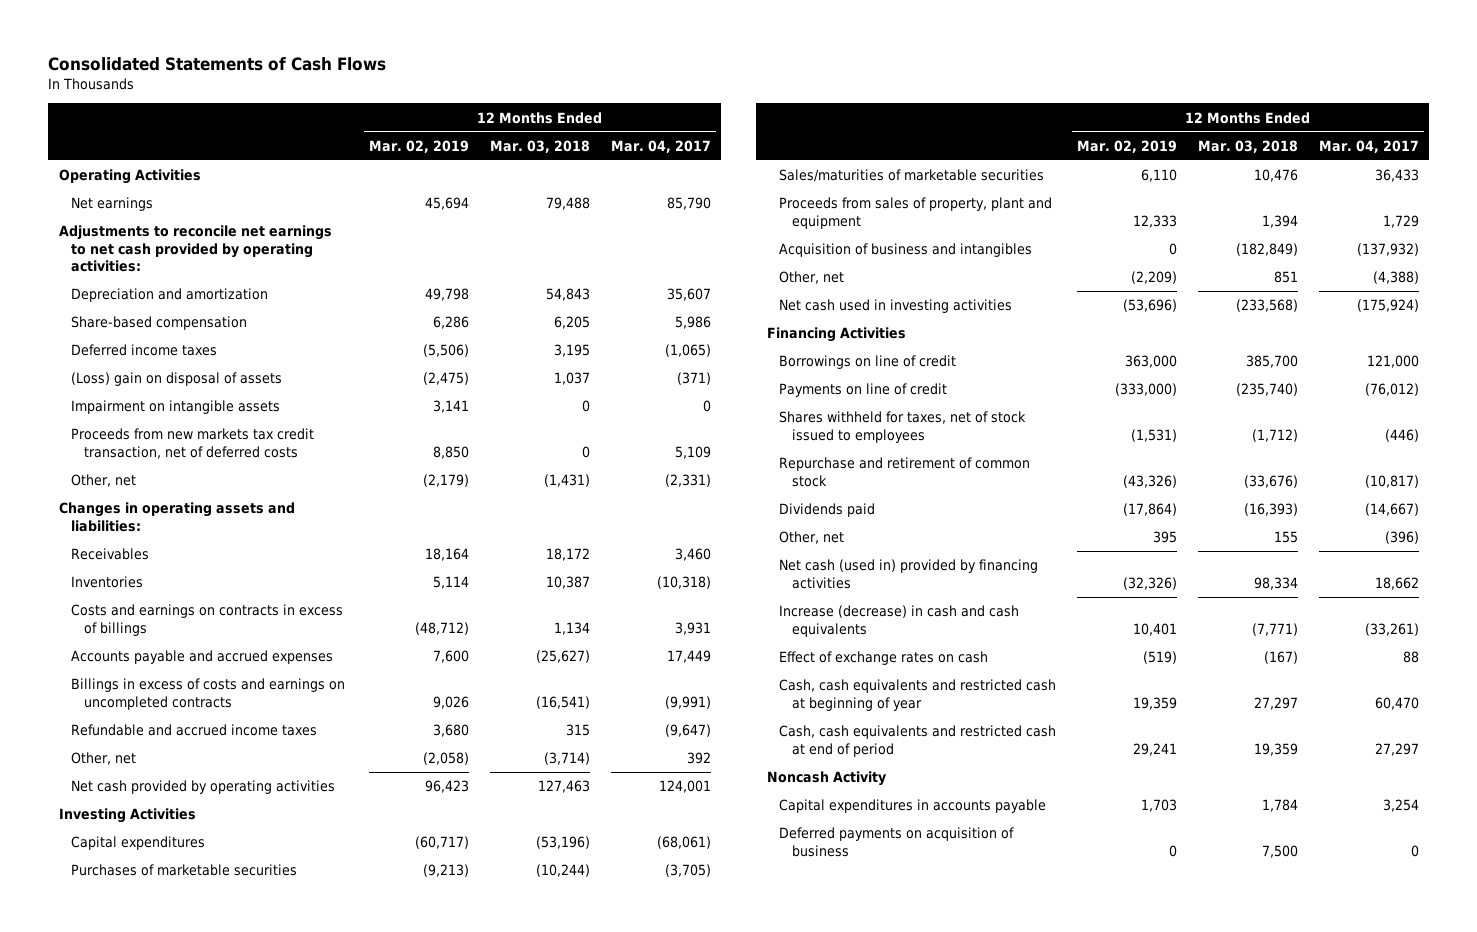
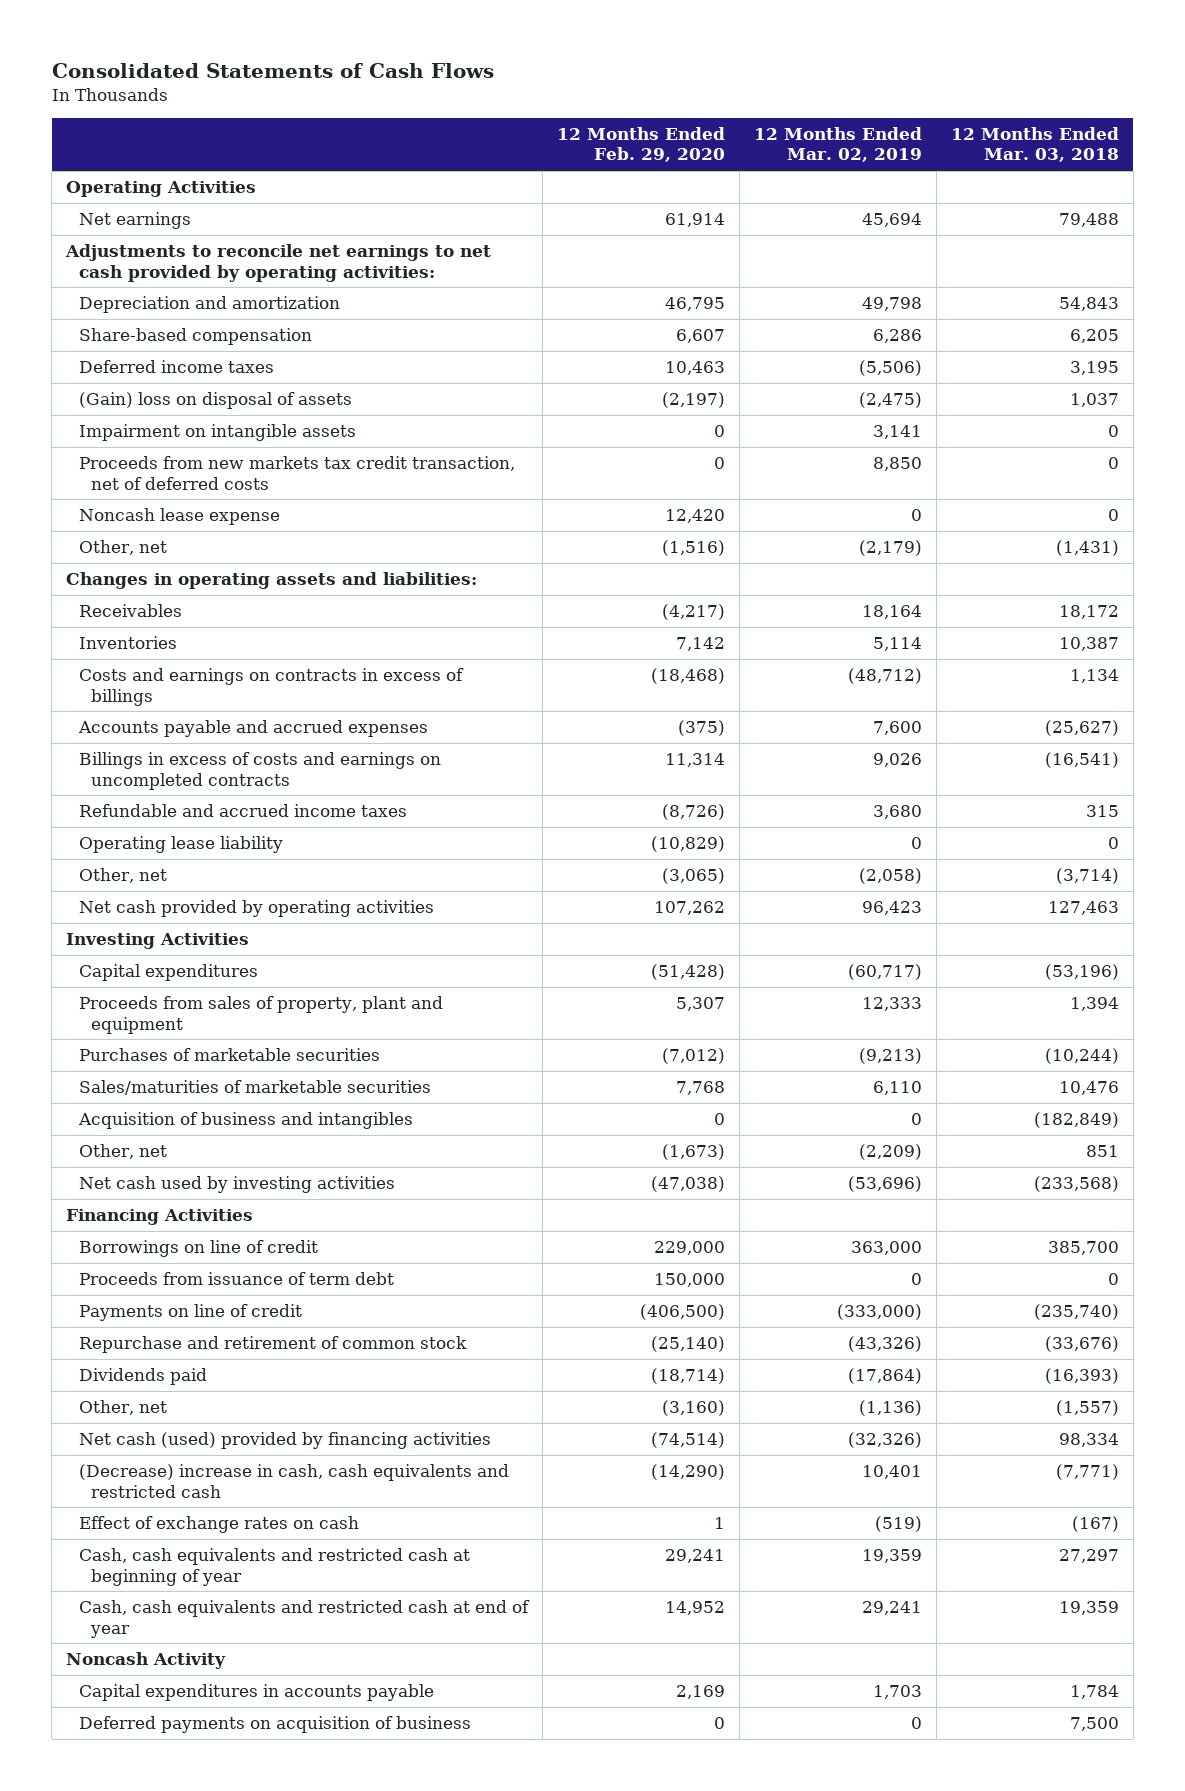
- | 12 Months Ended Mar. 02, 2019 | 12 Months Ended Mar. 03, 2018 | 12 Months Ended Mar. 04, 2017
+ | 12 Months Ended Feb. 29, 2020 | 12 Months Ended Mar. 02, 2019 | 12 Months Ended Mar. 03, 2018
- (Loss) gain on disposal of assets | (2,475) | 1,037 | (371)
+ (Gain) loss on disposal of assets | (2,197) | (2,475) | 1,037
+ Noncash lease expense | 12,420 | 0 | 0
+ Operating lease liability | (10,829) | 0 | 0
moved up: Proceeds from sales of property, plant and equipment | 5,307 | 12,333 | 1,394
- Net cash used in investing activities | (53,696) | (233,568) | (175,924)
+ Net cash used by investing activities | (47,038) | (53,696) | (233,568)
+ Proceeds from issuance of term debt | 150,000 | 0 | 0
- Shares withheld for taxes, net of stock issued to employees | (1,531) | (1,712) | (446)
- Other, net | 395 | 155 | (396)
- Net cash (used in) provided by financing activities | (32,326) | 98,334 | 18,662
- Increase (decrease) in cash and cash equivalents | 10,401 | (7,771) | (33,261)
+ Other, net | (3,160) | (1,136) | (1,557)
+ Net cash (used) provided by financing activities | (74,514) | (32,326) | 98,334
+ (Decrease) increase in cash, cash equivalents and restricted cash | (14,290) | 10,401 | (7,771)
- Cash, cash equivalents and restricted cash at end of period | 29,241 | 19,359 | 27,297
+ Cash, cash equivalents and restricted cash at end of year | 14,952 | 29,241 | 19,359

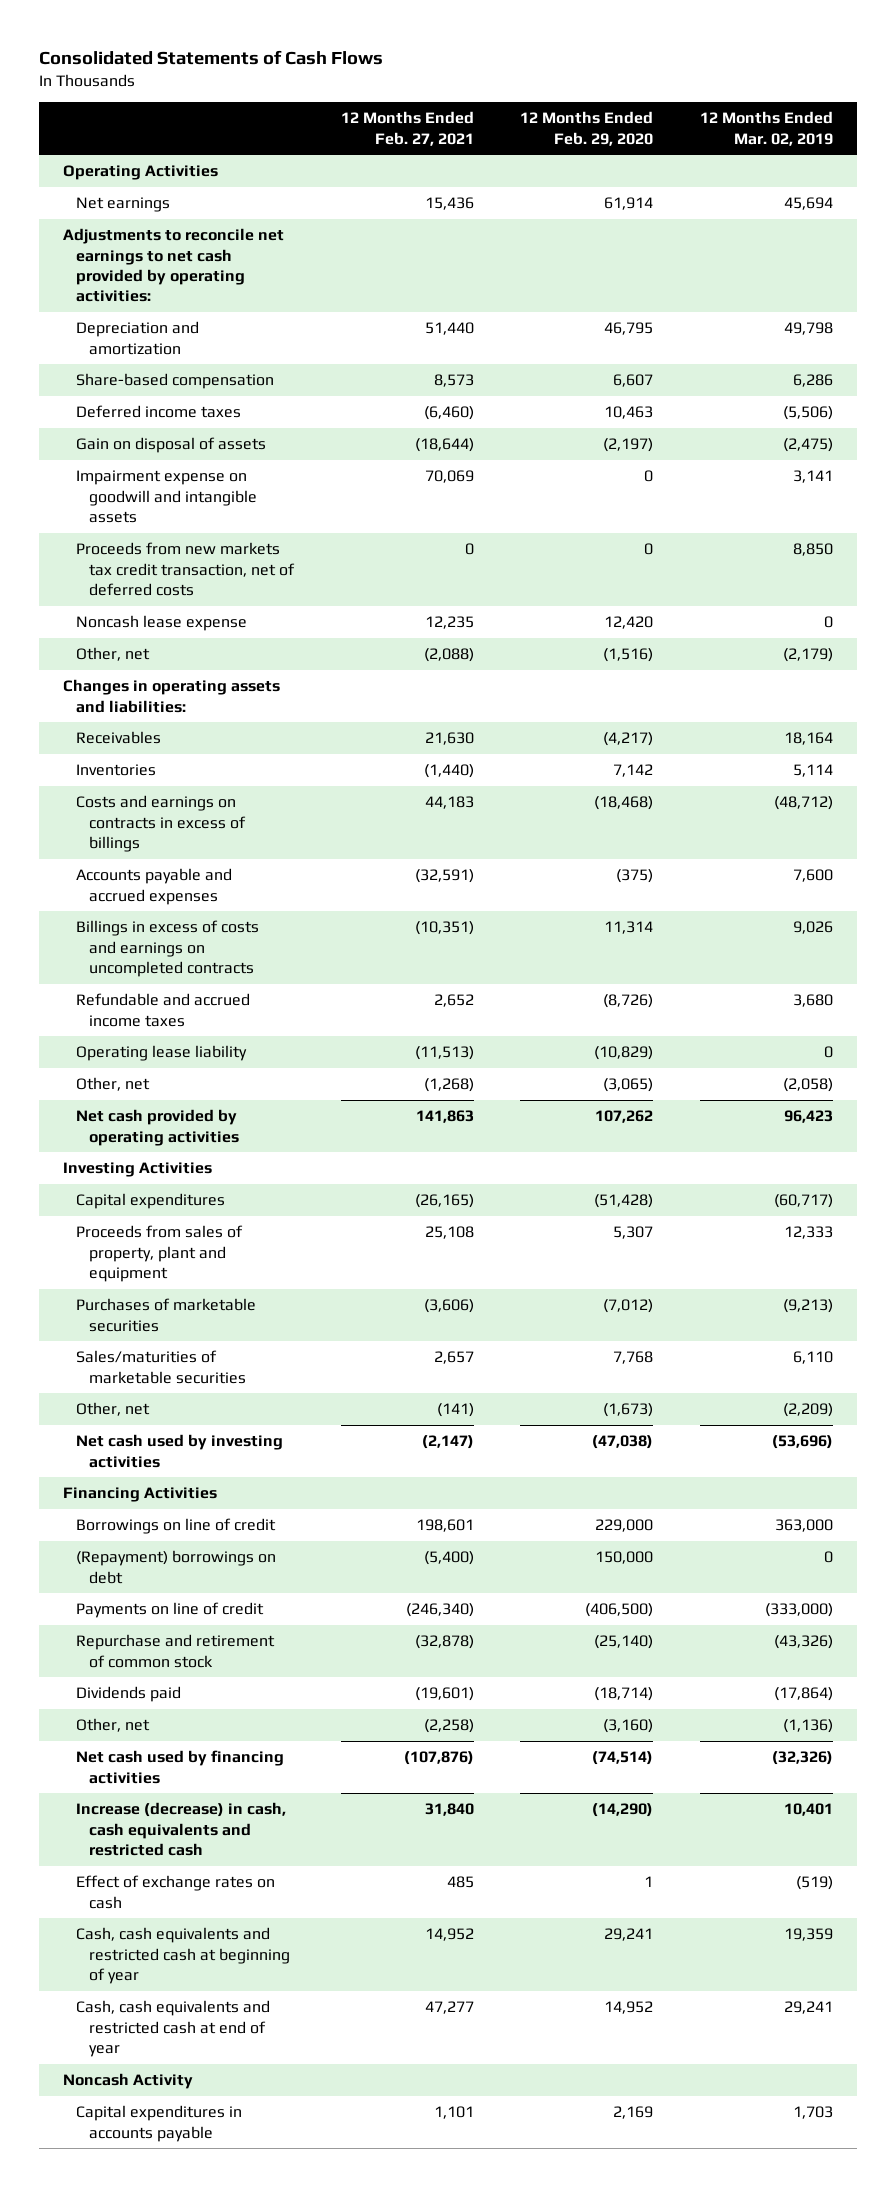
- | 12 Months Ended Feb. 29, 2020 | 12 Months Ended Mar. 02, 2019 | 12 Months Ended Mar. 03, 2018
+ | 12 Months Ended Feb. 27, 2021 | 12 Months Ended Feb. 29, 2020 | 12 Months Ended Mar. 02, 2019
- (Gain) loss on disposal of assets | (2,197) | (2,475) | 1,037
- Impairment on intangible assets | 0 | 3,141 | 0
+ Gain on disposal of assets | (18,644) | (2,197) | (2,475)
+ Impairment expense on goodwill and intangible assets | 70,069 | 0 | 3,141
- Acquisition of business and intangibles | 0 | 0 | (182,849)
- Proceeds from issuance of term debt | 150,000 | 0 | 0
+ (Repayment) borrowings on debt | (5,400) | 150,000 | 0
- Net cash (used) provided by financing activities | (74,514) | (32,326) | 98,334
- (Decrease) increase in cash, cash equivalents and restricted cash | (14,290) | 10,401 | (7,771)
+ Net cash used by financing activities | (107,876) | (74,514) | (32,326)
+ Increase (decrease) in cash, cash equivalents and restricted cash | 31,840 | (14,290) | 10,401
- Deferred payments on acquisition of business | 0 | 0 | 7,500

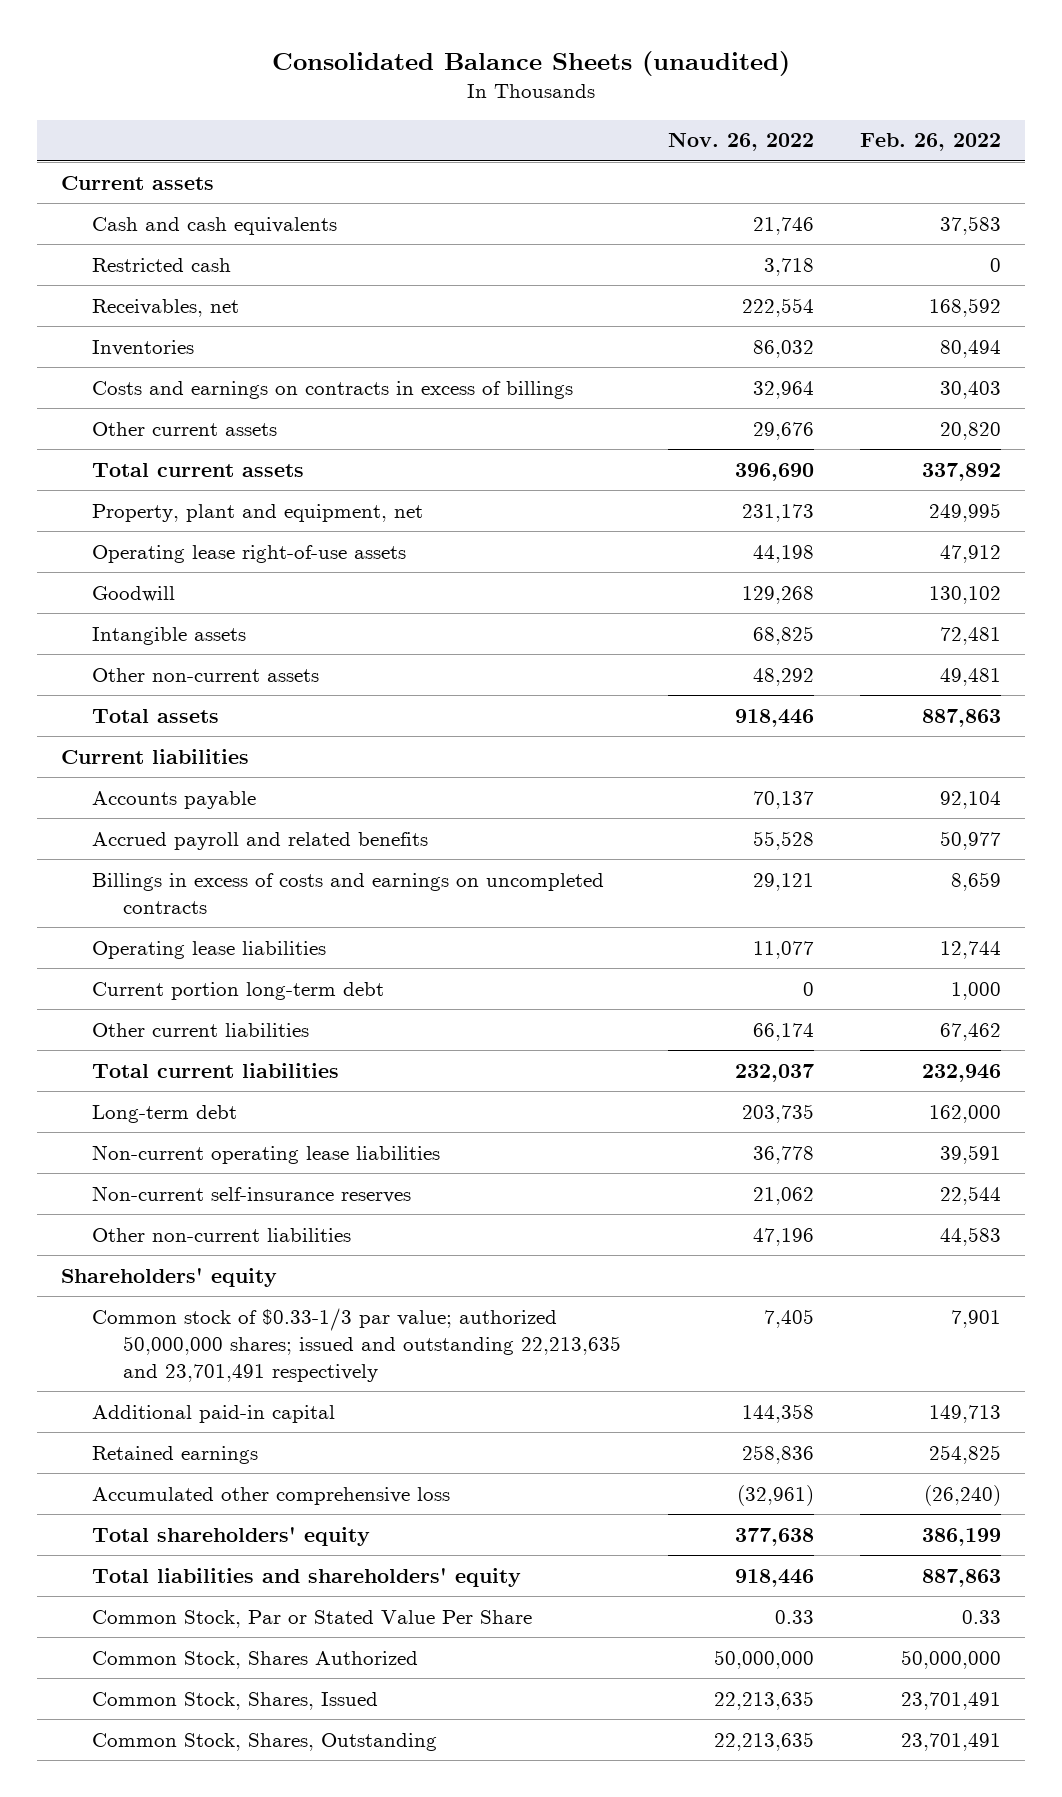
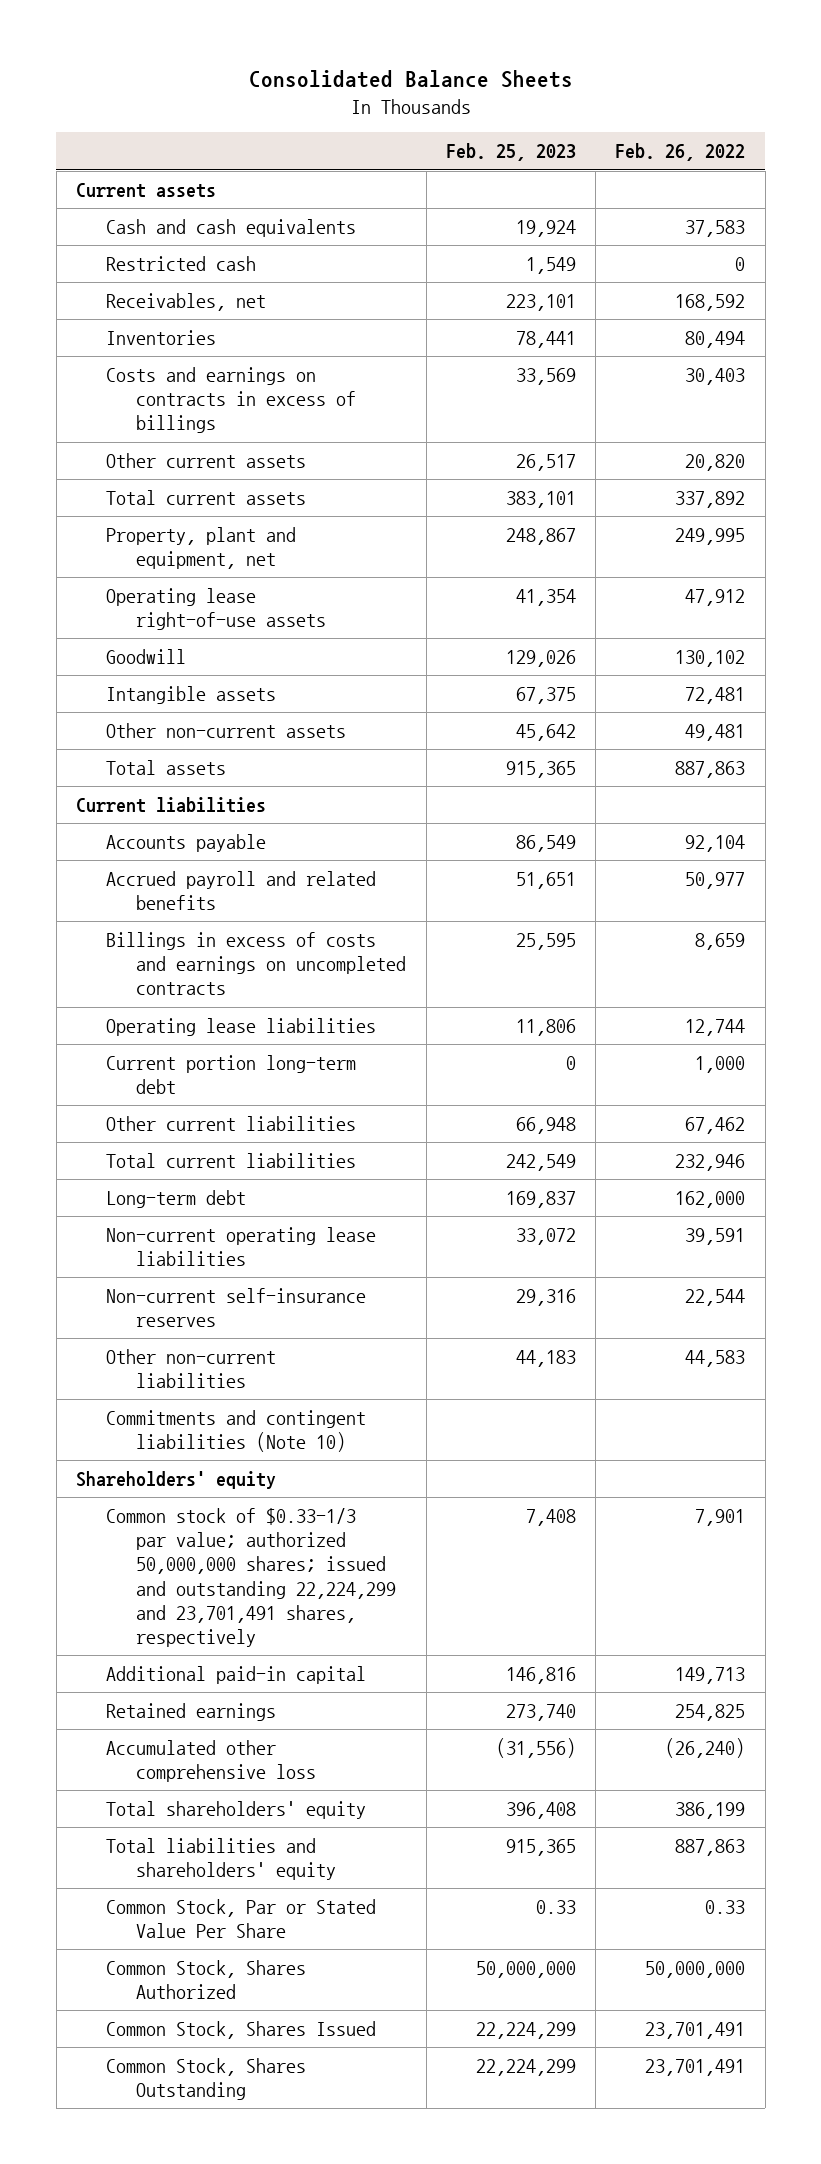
- Consolidated Balance Sheets (unaudited)
+ Consolidated Balance Sheets
- | Nov. 26, 2022 | Feb. 26, 2022
+ | Feb. 25, 2023 | Feb. 26, 2022
+ Commitments and contingent liabilities (Note 10)
- Common stock of $0.33-1/3 par value; authorized 50,000,000 shares; issued and outstanding 22,213,635 and 23,701,491 respectively | 7,405 | 7,901
+ Common stock of $0.33-1/3 par value; authorized 50,000,000 shares; issued and outstanding 22,224,299 and 23,701,491 shares, respectively | 7,408 | 7,901
- Common Stock, Shares, Issued | 22,213,635 | 23,701,491
- Common Stock, Shares, Outstanding | 22,213,635 | 23,701,491
+ Common Stock, Shares Issued | 22,224,299 | 23,701,491
+ Common Stock, Shares Outstanding | 22,224,299 | 23,701,491

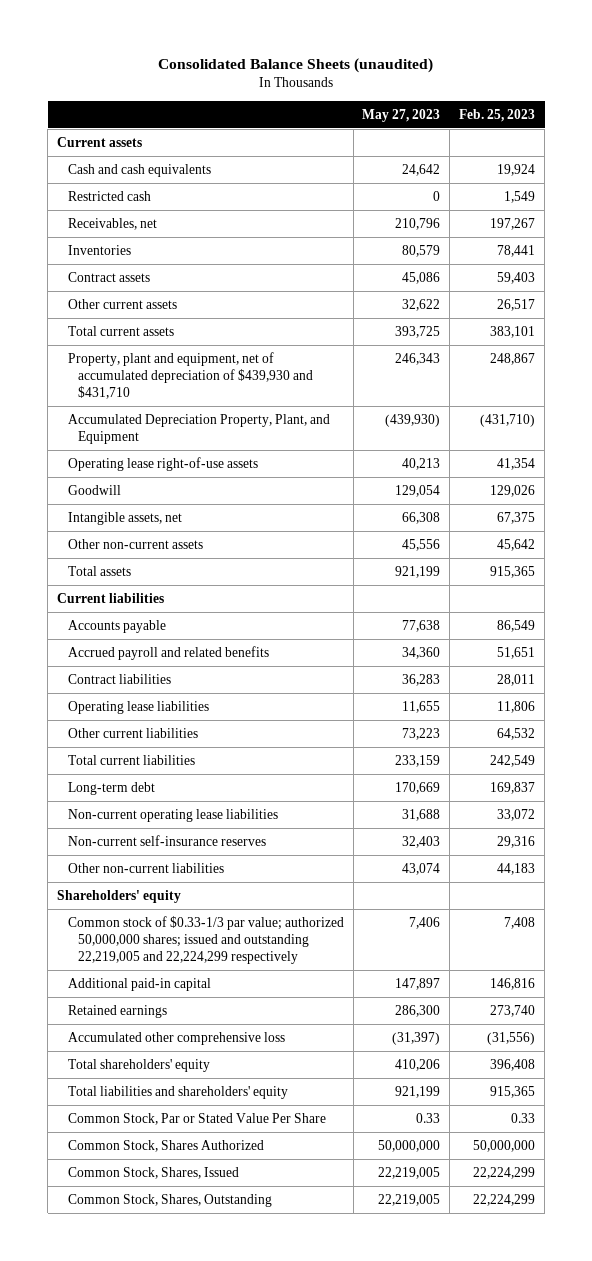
- Consolidated Balance Sheets
+ Consolidated Balance Sheets (unaudited)
- | Feb. 25, 2023 | Feb. 26, 2022
+ | May 27, 2023 | Feb. 25, 2023
- Receivables, net | 223,101 | 168,592
+ Receivables, net | 210,796 | 197,267
- Costs and earnings on contracts in excess of billings | 33,569 | 30,403
+ Contract assets | 45,086 | 59,403
- Property, plant and equipment, net | 248,867 | 249,995
+ Property, plant and equipment, net of accumulated depreciation of $439,930 and $431,710 | 246,343 | 248,867
+ Accumulated Depreciation Property, Plant, and Equipment | (439,930) | (431,710)
- Intangible assets | 67,375 | 72,481
+ Intangible assets, net | 66,308 | 67,375
- Billings in excess of costs and earnings on uncompleted contracts | 25,595 | 8,659
+ Contract liabilities | 36,283 | 28,011
- Current portion long-term debt | 0 | 1,000
- Other current liabilities | 66,948 | 67,462
+ Other current liabilities | 73,223 | 64,532
- Commitments and contingent liabilities (Note 10)
- Common stock of $0.33-1/3 par value; authorized 50,000,000 shares; issued and outstanding 22,224,299 and 23,701,491 shares, respectively | 7,408 | 7,901
+ Common stock of $0.33-1/3 par value; authorized 50,000,000 shares; issued and outstanding 22,219,005 and 22,224,299 respectively | 7,406 | 7,408
- Common Stock, Shares Issued | 22,224,299 | 23,701,491
- Common Stock, Shares Outstanding | 22,224,299 | 23,701,491
+ Common Stock, Shares, Issued | 22,219,005 | 22,224,299
+ Common Stock, Shares, Outstanding | 22,219,005 | 22,224,299

